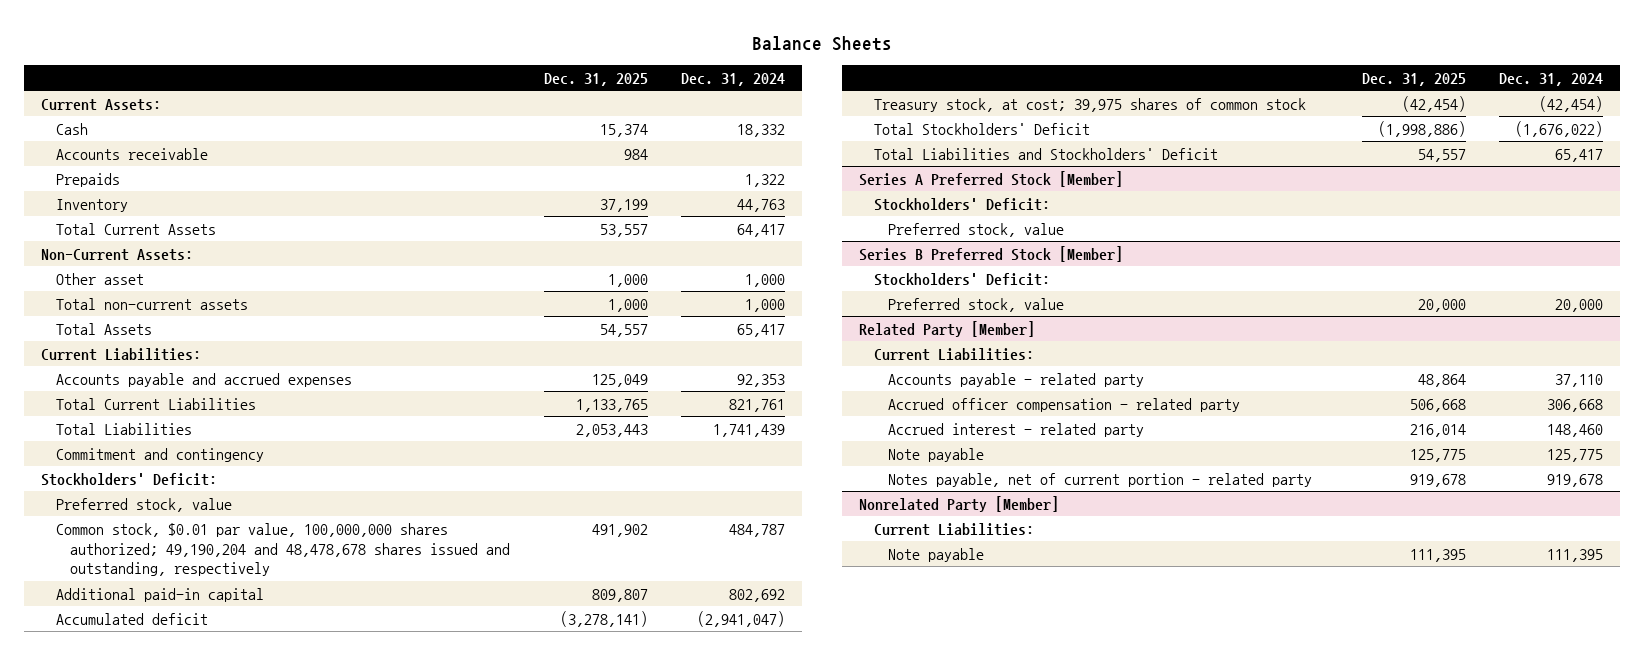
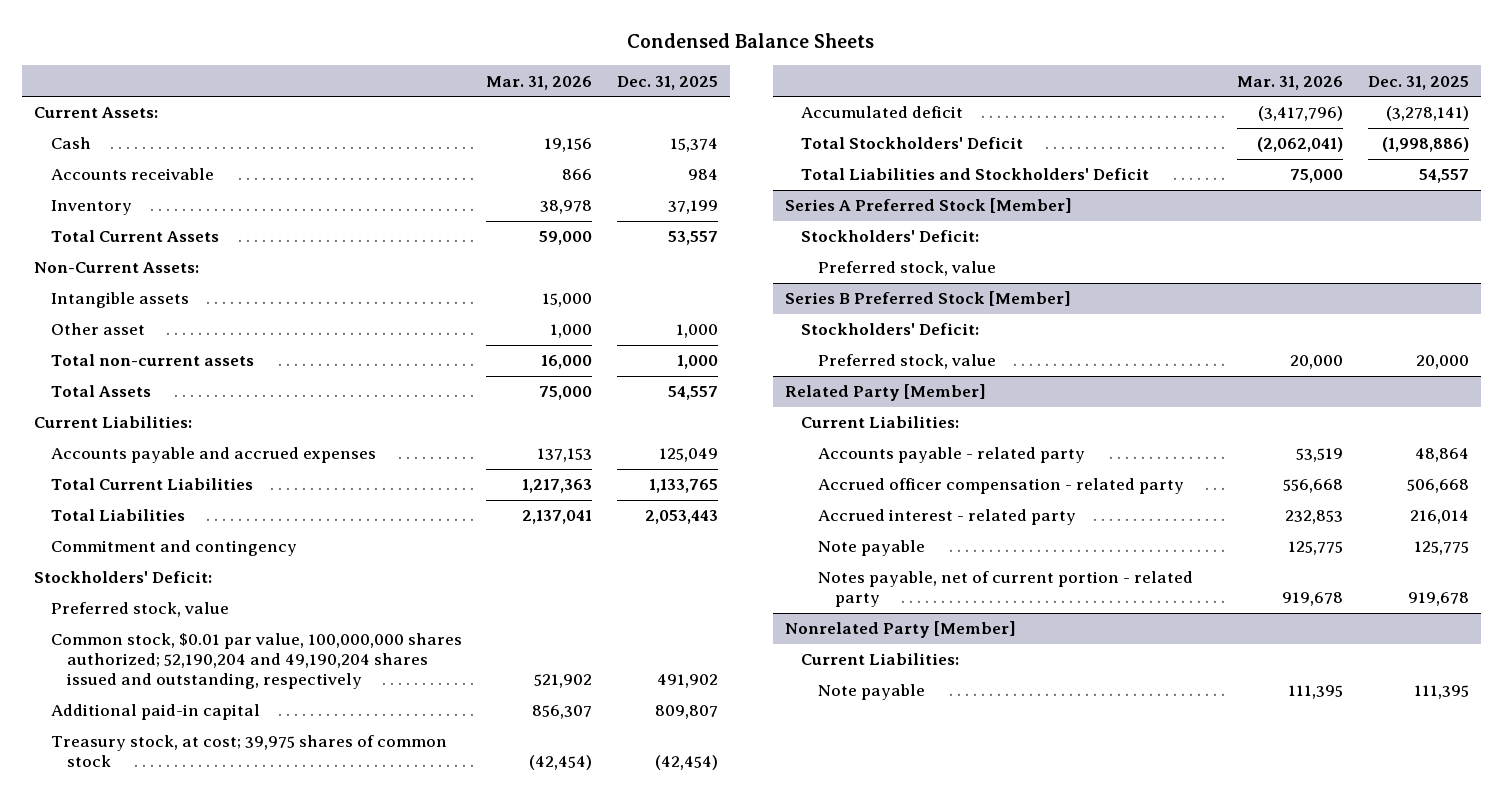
- Balance Sheets
+ Condensed Balance Sheets
- | Dec. 31, 2025 | Dec. 31, 2024
+ | Mar. 31, 2026 | Dec. 31, 2025
- Prepaids | | 1,322
+ Intangible assets | 15,000 |
- Common stock, $0.01 par value, 100,000,000 shares authorized; 49,190,204 and 48,478,678 shares issued and outstanding, respectively | 491,902 | 484,787
+ Common stock, $0.01 par value, 100,000,000 shares authorized; 52,190,204 and 49,190,204 shares issued and outstanding, respectively | 521,902 | 491,902
moved down: Accumulated deficit | (3,417,796) | (3,278,141)

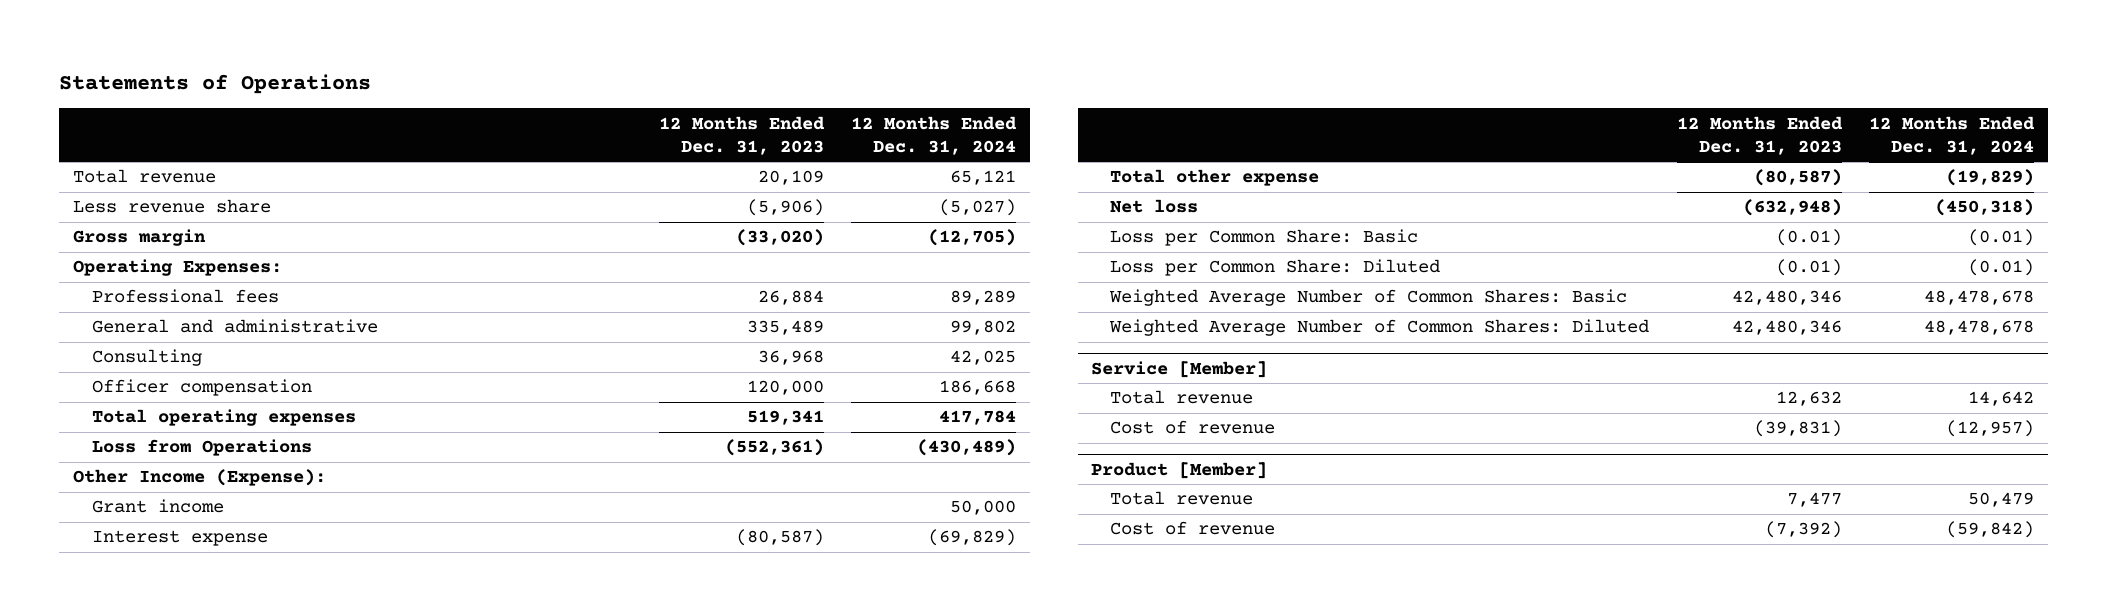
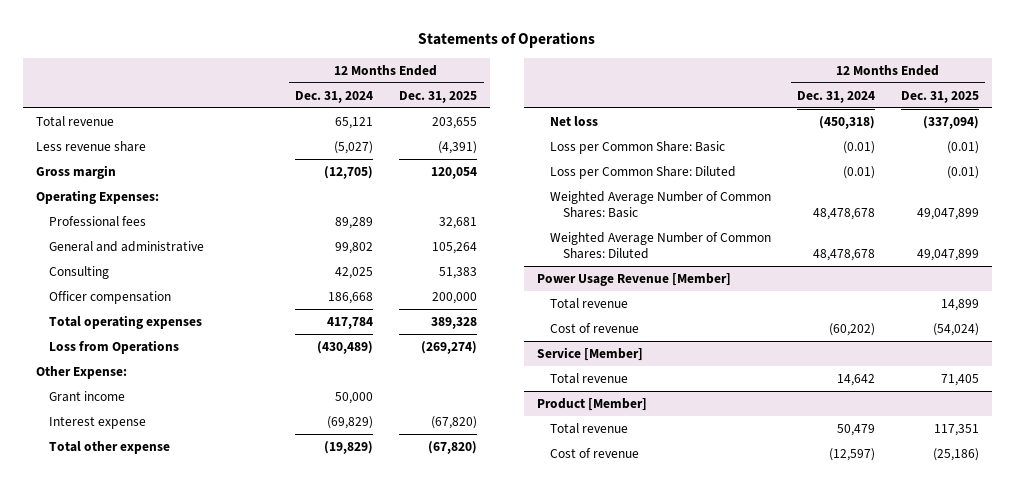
- | 12 Months Ended Dec. 31, 2023 | 12 Months Ended Dec. 31, 2024
+ | 12 Months Ended Dec. 31, 2024 | 12 Months Ended Dec. 31, 2025
- Other Income (Expense):
+ Other Expense:
+ Power Usage Revenue [Member]
+ Total revenue | | 14,899
+ Cost of revenue | (60,202) | (54,024)
@ Service [Member]
- Cost of revenue | (39,831) | (12,957)
@ Product [Member]
- Cost of revenue | (7,392) | (59,842)
+ Cost of revenue | (12,597) | (25,186)

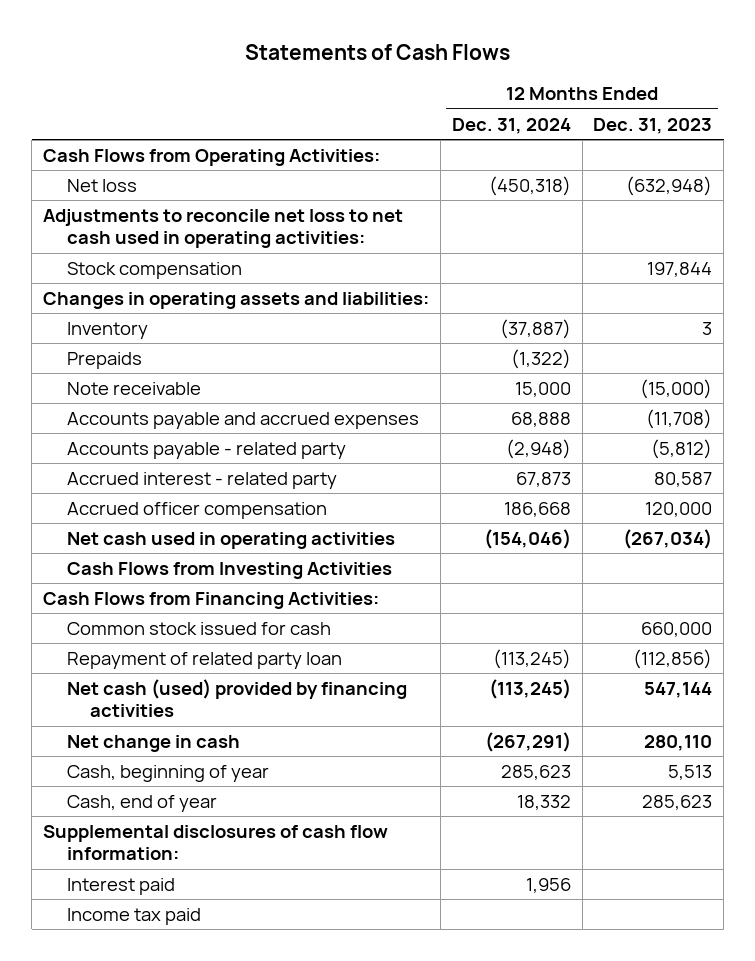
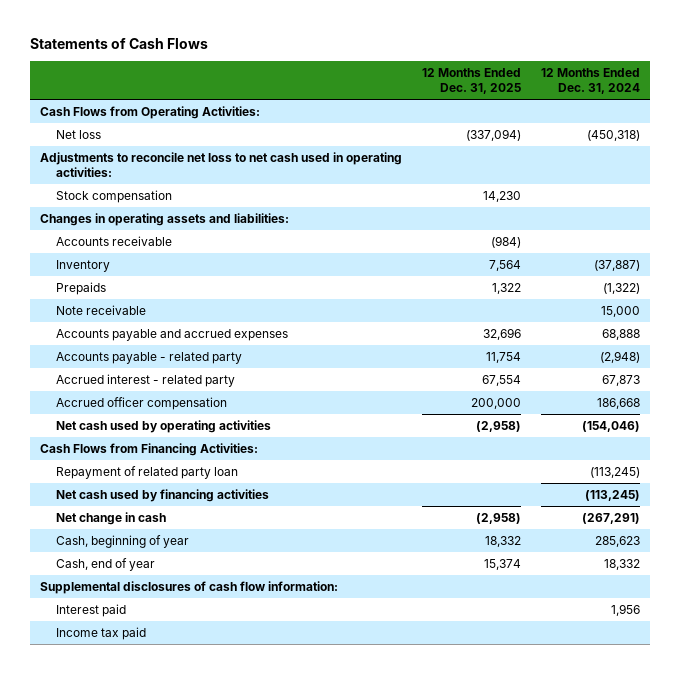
- | 12 Months Ended Dec. 31, 2024 | 12 Months Ended Dec. 31, 2023
+ | 12 Months Ended Dec. 31, 2025 | 12 Months Ended Dec. 31, 2024
+ Accounts receivable | (984) |
- Net cash used in operating activities | (154,046) | (267,034)
- Cash Flows from Investing Activities
+ Net cash used by operating activities | (2,958) | (154,046)
- Common stock issued for cash | | 660,000
- Net cash (used) provided by financing activities | (113,245) | 547,144
+ Net cash used by financing activities | | (113,245)

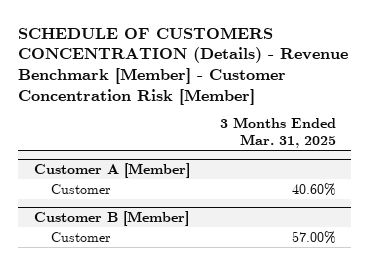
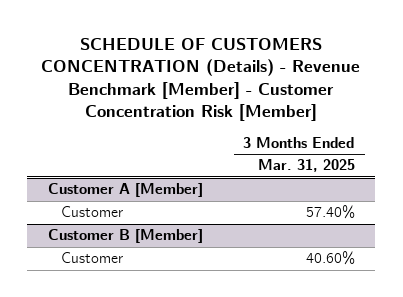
@ Customer A [Member]
- Customer | 40.60%
+ Customer | 57.40%
@ Customer B [Member]
- Customer | 57.00%
+ Customer | 40.60%

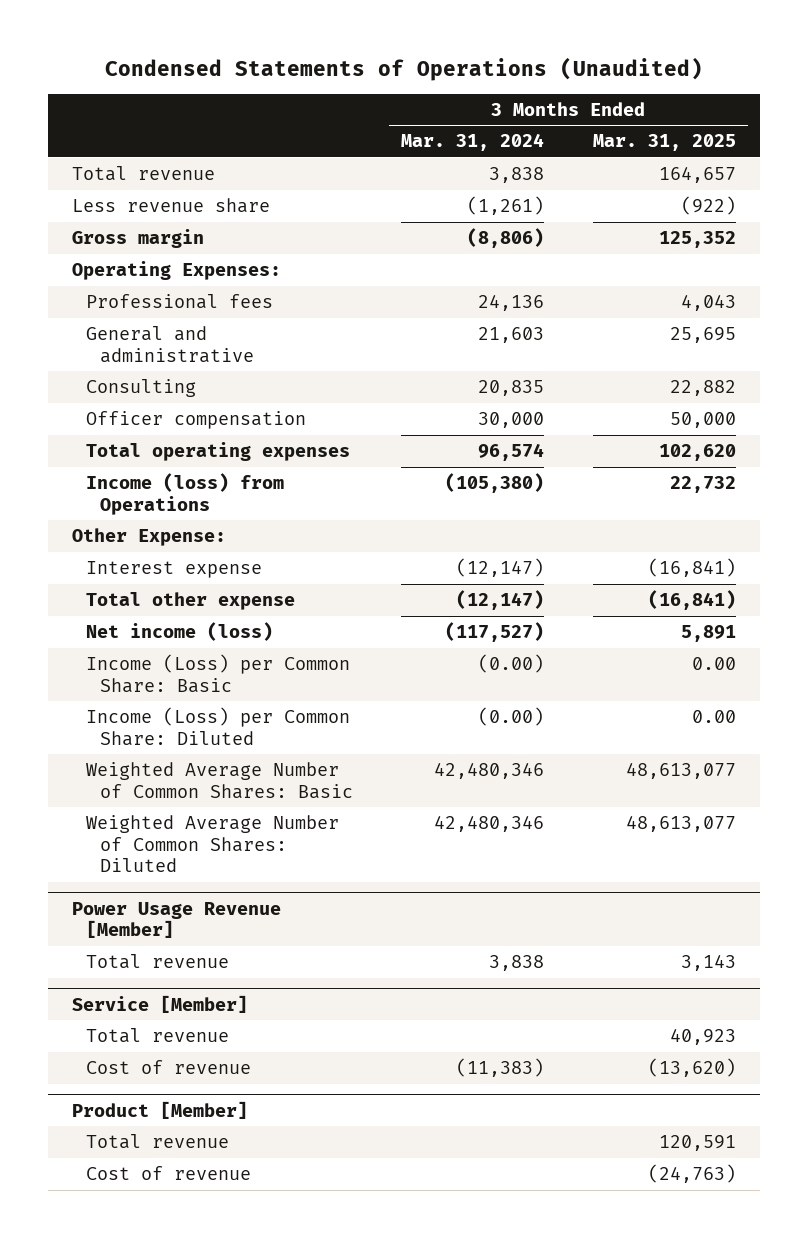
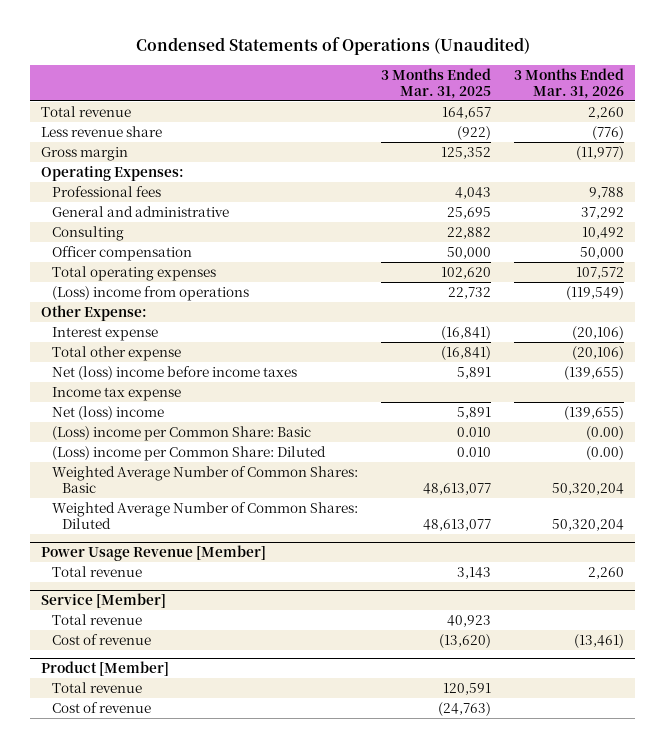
- | 3 Months Ended Mar. 31, 2024 | 3 Months Ended Mar. 31, 2025
+ | 3 Months Ended Mar. 31, 2025 | 3 Months Ended Mar. 31, 2026
- Income (loss) from Operations | (105,380) | 22,732
+ (Loss) income from operations | 22,732 | (119,549)
- Net income (loss) | (117,527) | 5,891
- Income (Loss) per Common Share: Basic | (0.00) | 0.00
- Income (Loss) per Common Share: Diluted | (0.00) | 0.00
+ Net (loss) income before income taxes | 5,891 | (139,655)
+ Income tax expense
+ Net (loss) income | 5,891 | (139,655)
+ (Loss) income per Common Share: Basic | 0.010 | (0.00)
+ (Loss) income per Common Share: Diluted | 0.010 | (0.00)

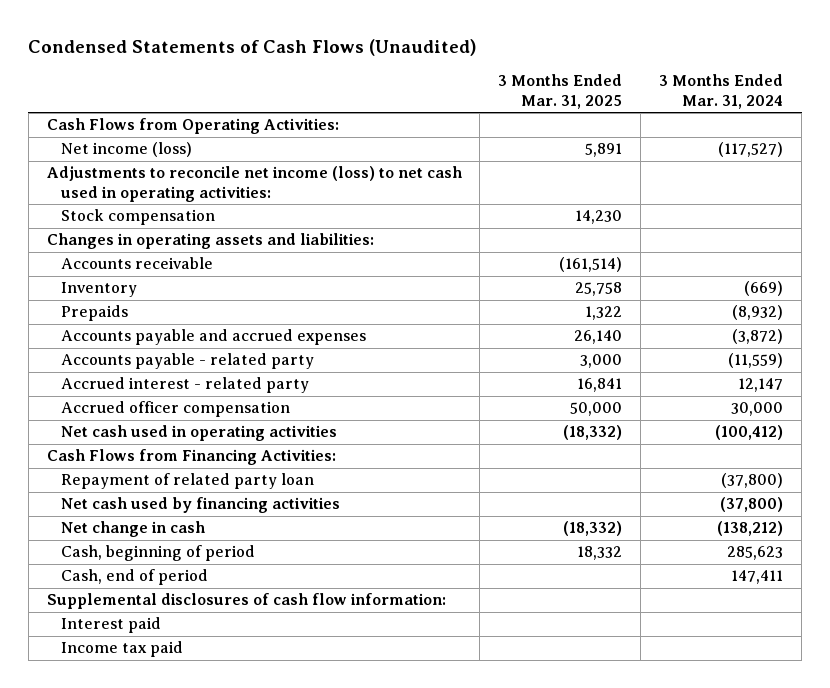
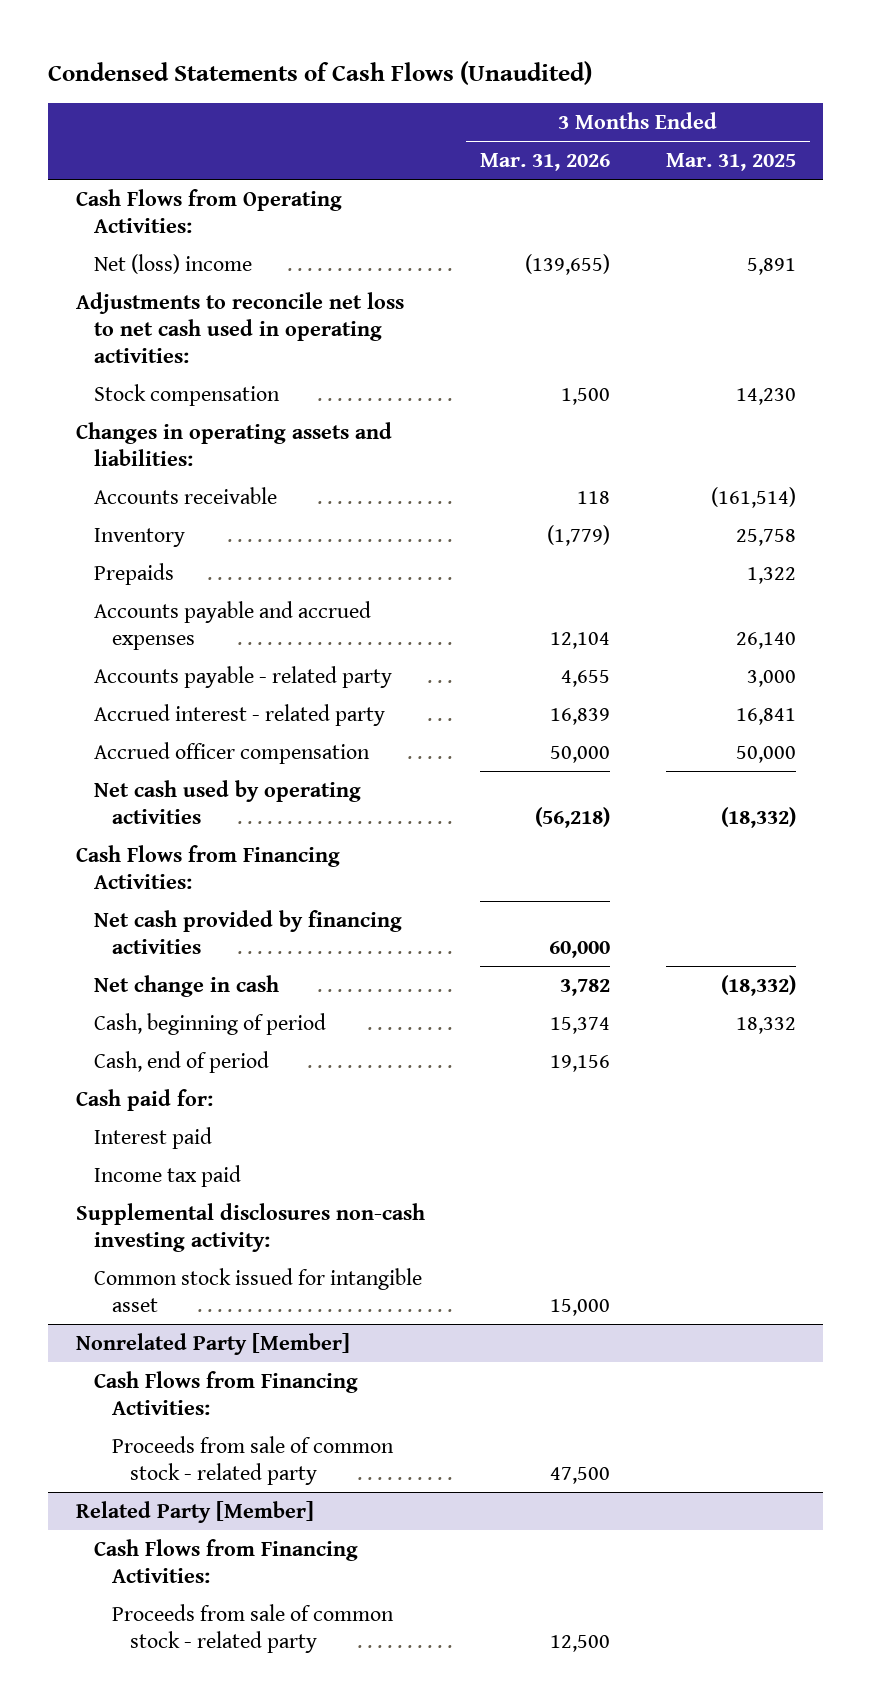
- | 3 Months Ended Mar. 31, 2025 | 3 Months Ended Mar. 31, 2024
+ | 3 Months Ended Mar. 31, 2026 | 3 Months Ended Mar. 31, 2025
- Net income (loss) | 5,891 | (117,527)
- Adjustments to reconcile net income (loss) to net cash used in operating activities:
+ Net (loss) income | (139,655) | 5,891
+ Adjustments to reconcile net loss to net cash used in operating activities:
- Net cash used in operating activities | (18,332) | (100,412)
+ Net cash used by operating activities | (56,218) | (18,332)
- Repayment of related party loan | | (37,800)
- Net cash used by financing activities | | (37,800)
+ Net cash provided by financing activities | 60,000 |
- Supplemental disclosures of cash flow information:
+ Cash paid for:
+ Supplemental disclosures non-cash investing activity:
+ Common stock issued for intangible asset | 15,000 |
+ Nonrelated Party [Member]
+ Cash Flows from Financing Activities:
+ Proceeds from sale of common stock - related party | 47,500 |
+ Related Party [Member]
+ Cash Flows from Financing Activities:
+ Proceeds from sale of common stock - related party | 12,500 |

